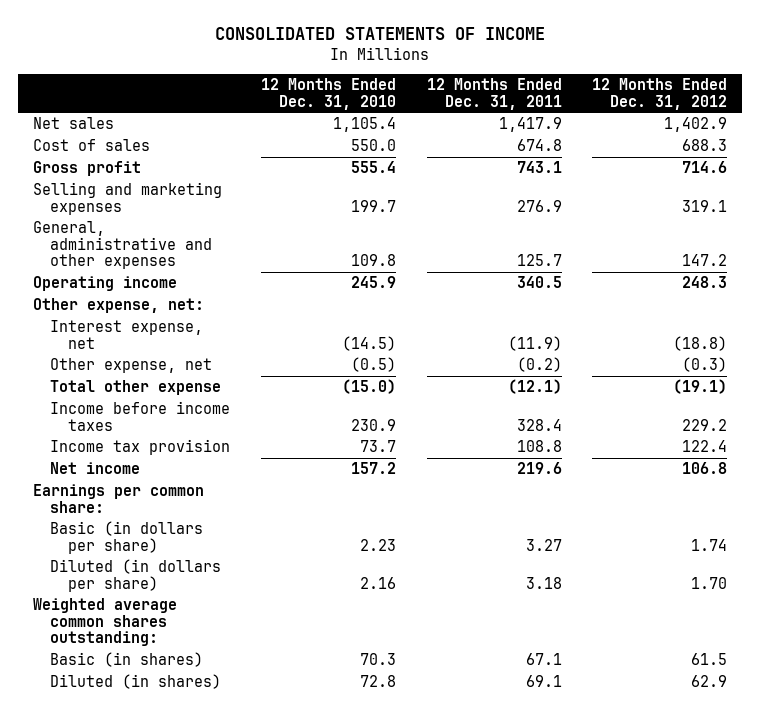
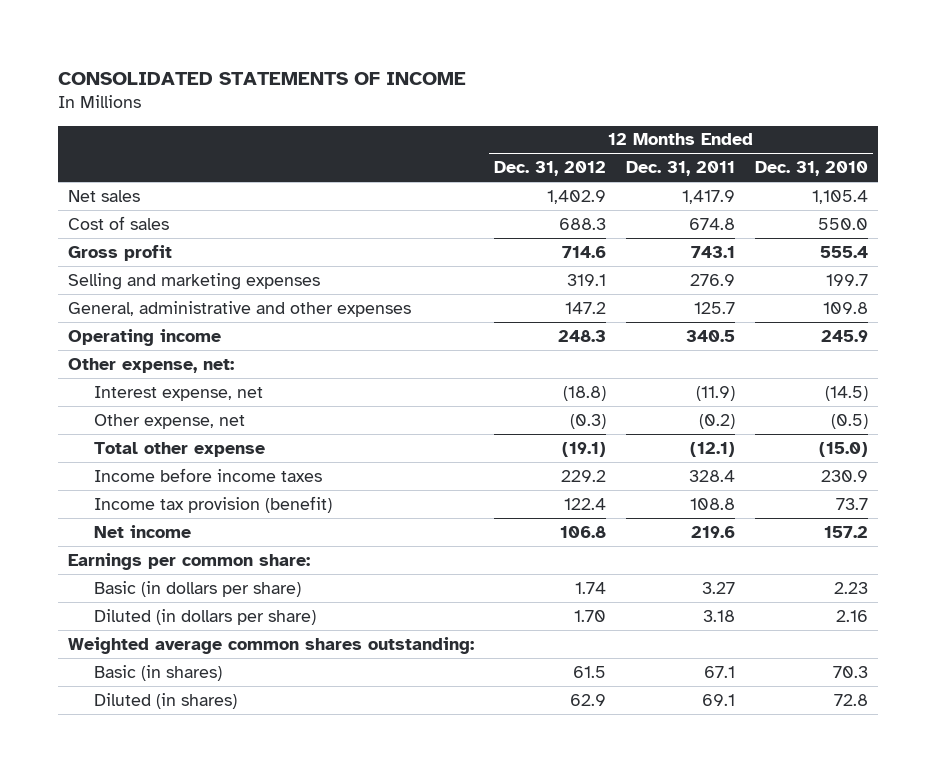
- | 12 Months Ended Dec. 31, 2010 | 12 Months Ended Dec. 31, 2011 | 12 Months Ended Dec. 31, 2012
+ | 12 Months Ended Dec. 31, 2012 | 12 Months Ended Dec. 31, 2011 | 12 Months Ended Dec. 31, 2010
- Income tax provision | 73.7 | 108.8 | 122.4
+ Income tax provision (benefit) | 122.4 | 108.8 | 73.7

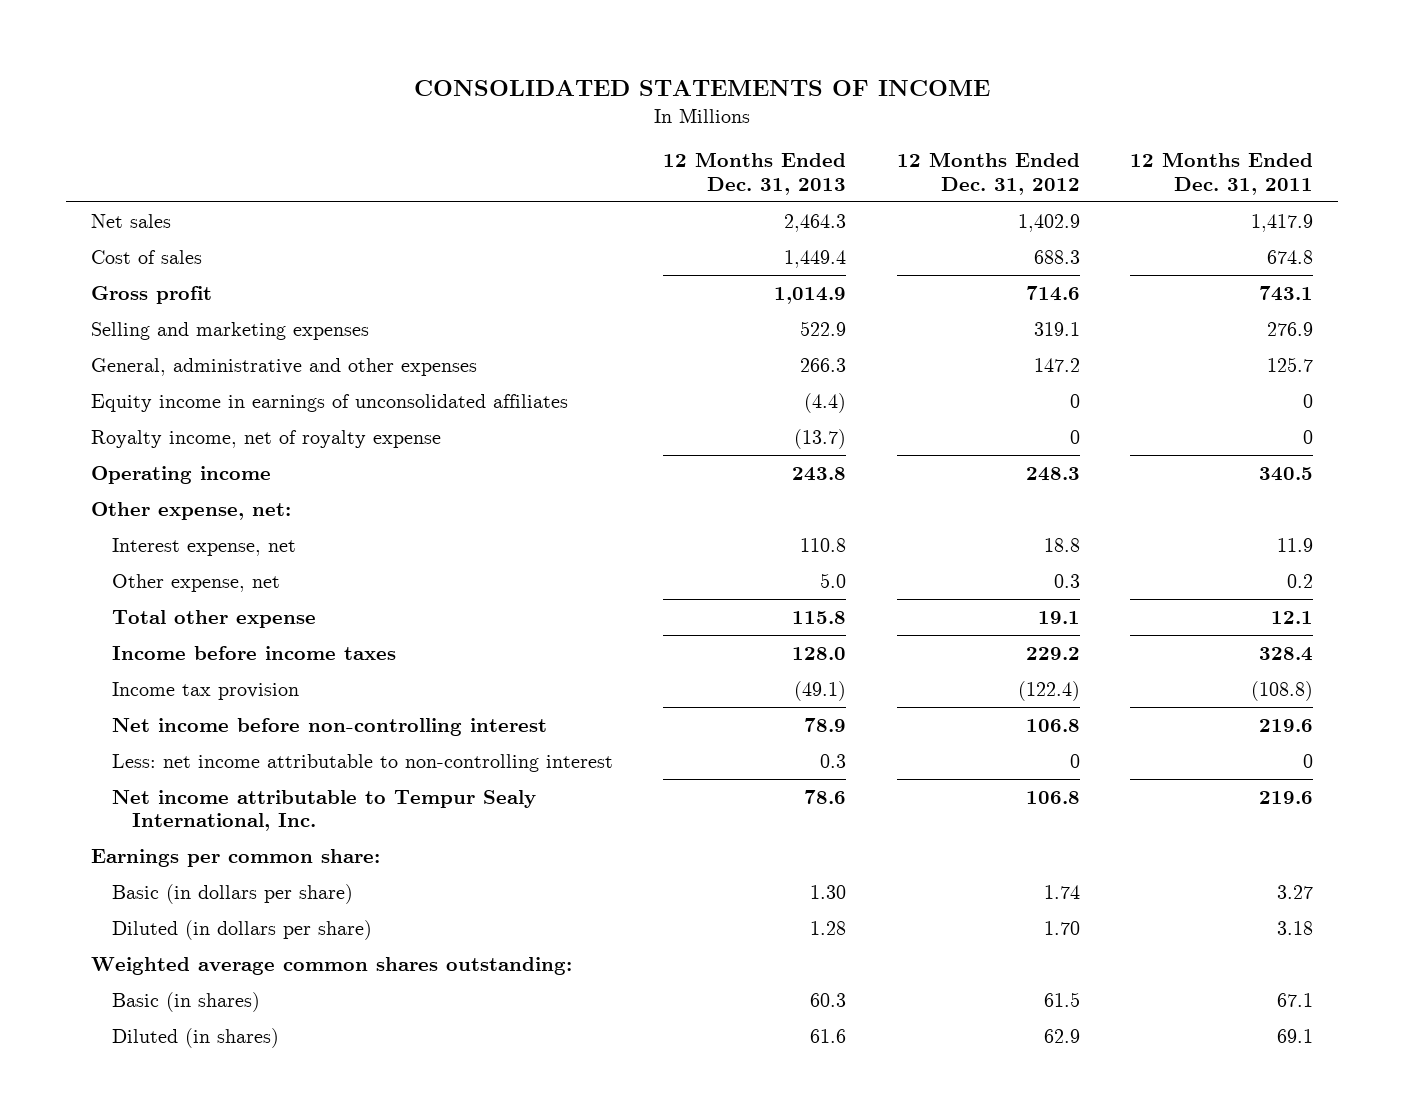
- | 12 Months Ended Dec. 31, 2012 | 12 Months Ended Dec. 31, 2011 | 12 Months Ended Dec. 31, 2010
+ | 12 Months Ended Dec. 31, 2013 | 12 Months Ended Dec. 31, 2012 | 12 Months Ended Dec. 31, 2011
+ Equity income in earnings of unconsolidated affiliates | (4.4) | 0 | 0
+ Royalty income, net of royalty expense | (13.7) | 0 | 0
- Interest expense, net | (18.8) | (11.9) | (14.5)
- Other expense, net | (0.3) | (0.2) | (0.5)
- Total other expense | (19.1) | (12.1) | (15.0)
+ Interest expense, net | 110.8 | 18.8 | 11.9
+ Other expense, net | 5.0 | 0.3 | 0.2
+ Total other expense | 115.8 | 19.1 | 12.1
- Income tax provision (benefit) | 122.4 | 108.8 | 73.7
- Net income | 106.8 | 219.6 | 157.2
+ Income tax provision | (49.1) | (122.4) | (108.8)
+ Net income before non-controlling interest | 78.9 | 106.8 | 219.6
+ Less: net income attributable to non-controlling interest | 0.3 | 0 | 0
+ Net income attributable to Tempur Sealy International, Inc. | 78.6 | 106.8 | 219.6

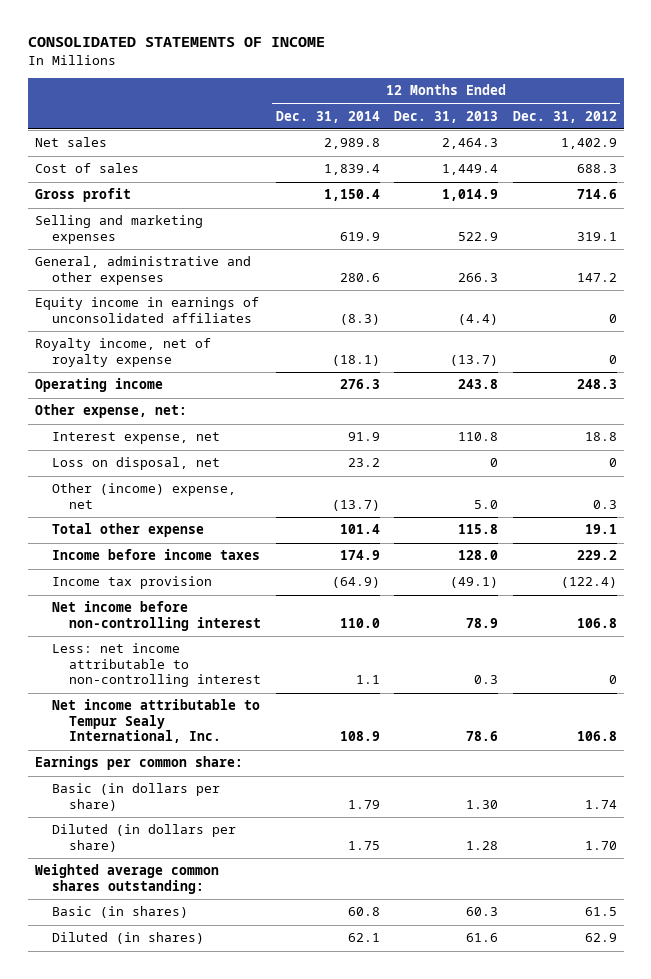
- | 12 Months Ended Dec. 31, 2013 | 12 Months Ended Dec. 31, 2012 | 12 Months Ended Dec. 31, 2011
+ | 12 Months Ended Dec. 31, 2014 | 12 Months Ended Dec. 31, 2013 | 12 Months Ended Dec. 31, 2012
- Other expense, net | 5.0 | 0.3 | 0.2
+ Loss on disposal, net | 23.2 | 0 | 0
+ Other (income) expense, net | (13.7) | 5.0 | 0.3

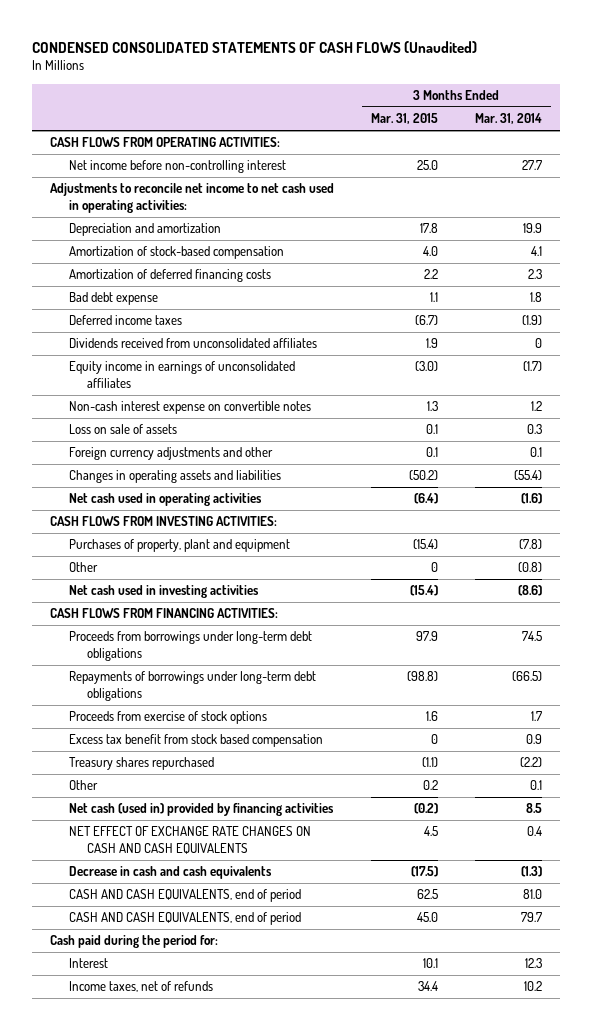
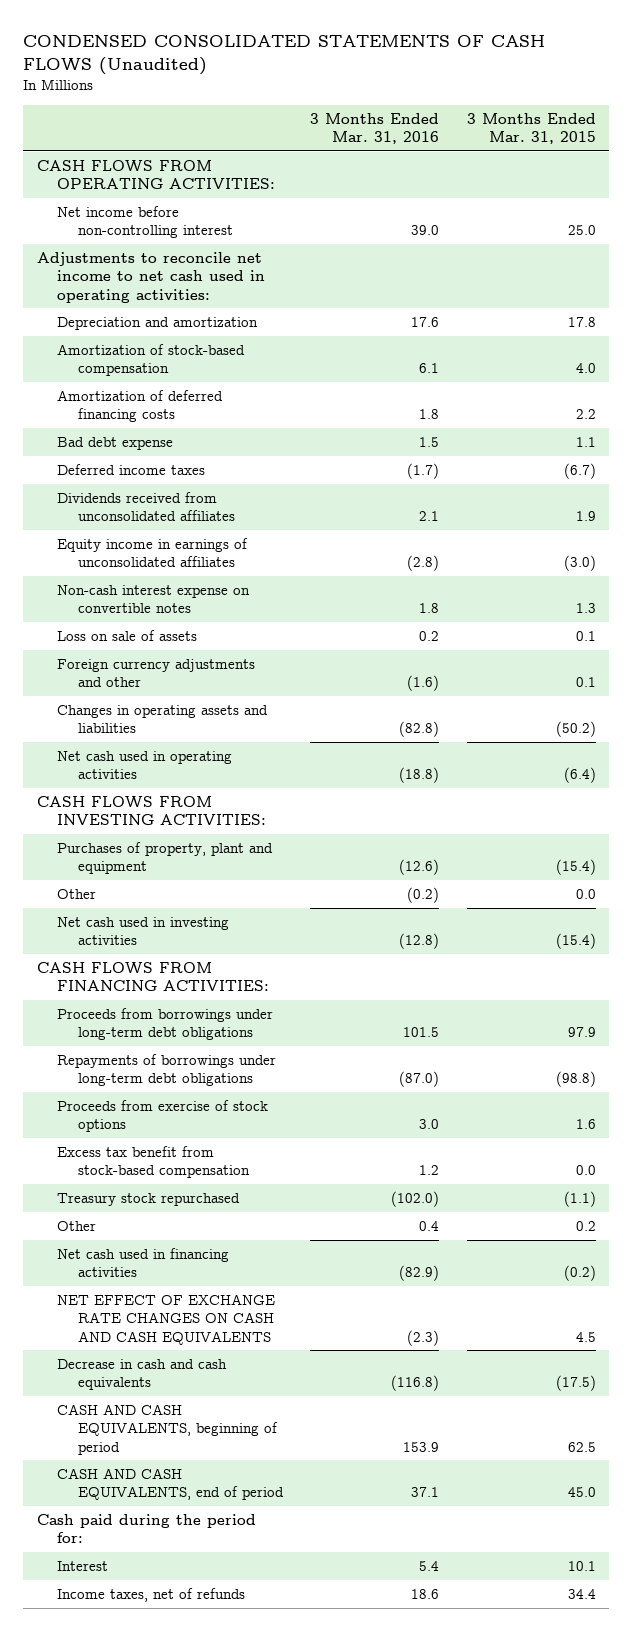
- | 3 Months Ended Mar. 31, 2015 | 3 Months Ended Mar. 31, 2014
+ | 3 Months Ended Mar. 31, 2016 | 3 Months Ended Mar. 31, 2015
- Other | 0 | (0.8)
+ Other | (0.2) | 0.0
- Excess tax benefit from stock based compensation | 0 | 0.9
- Treasury shares repurchased | (1.1) | (2.2)
+ Excess tax benefit from stock-based compensation | 1.2 | 0.0
+ Treasury stock repurchased | (102.0) | (1.1)
- Net cash (used in) provided by financing activities | (0.2) | 8.5
+ Net cash used in financing activities | (82.9) | (0.2)
- CASH AND CASH EQUIVALENTS, end of period | 62.5 | 81.0
+ CASH AND CASH EQUIVALENTS, beginning of period | 153.9 | 62.5

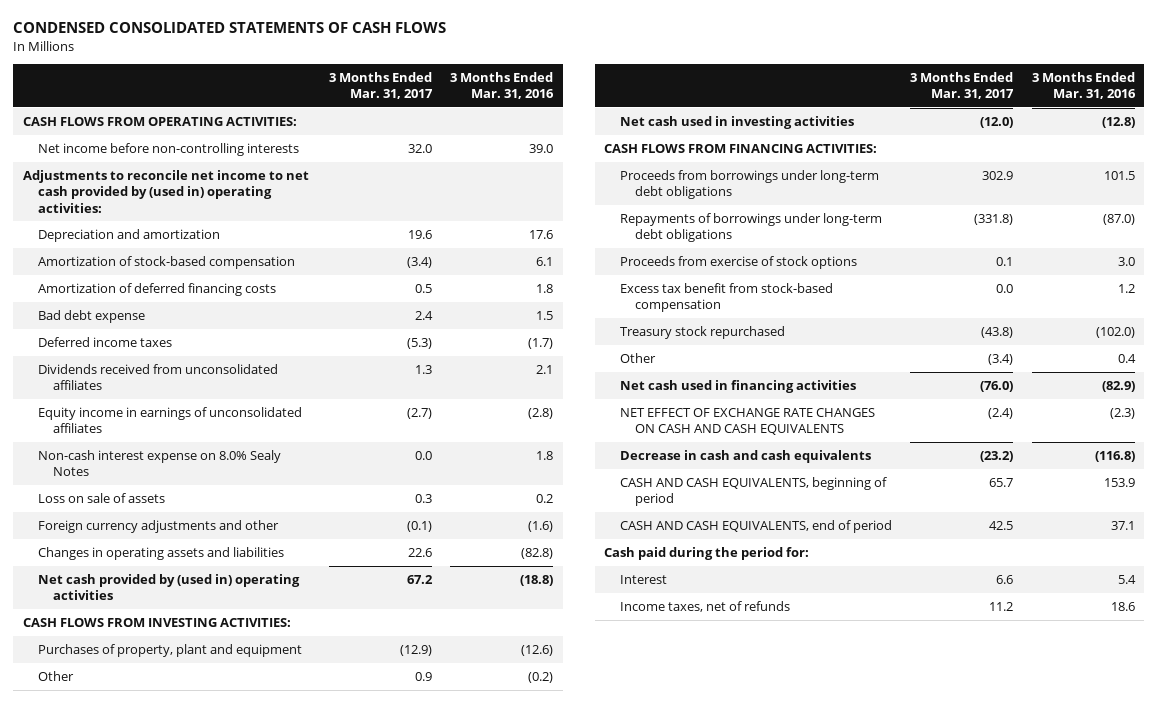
- CONDENSED CONSOLIDATED STATEMENTS OF CASH FLOWS (Unaudited)
+ CONDENSED CONSOLIDATED STATEMENTS OF CASH FLOWS
- | 3 Months Ended Mar. 31, 2016 | 3 Months Ended Mar. 31, 2015
+ | 3 Months Ended Mar. 31, 2017 | 3 Months Ended Mar. 31, 2016
- Net income before non-controlling interest | 39.0 | 25.0
- Adjustments to reconcile net income to net cash used in operating activities:
+ Net income before non-controlling interests | 32.0 | 39.0
+ Adjustments to reconcile net income to net cash provided by (used in) operating activities:
- Non-cash interest expense on convertible notes | 1.8 | 1.3
+ Non-cash interest expense on 8.0% Sealy Notes | 0.0 | 1.8
- Net cash used in operating activities | (18.8) | (6.4)
+ Net cash provided by (used in) operating activities | 67.2 | (18.8)

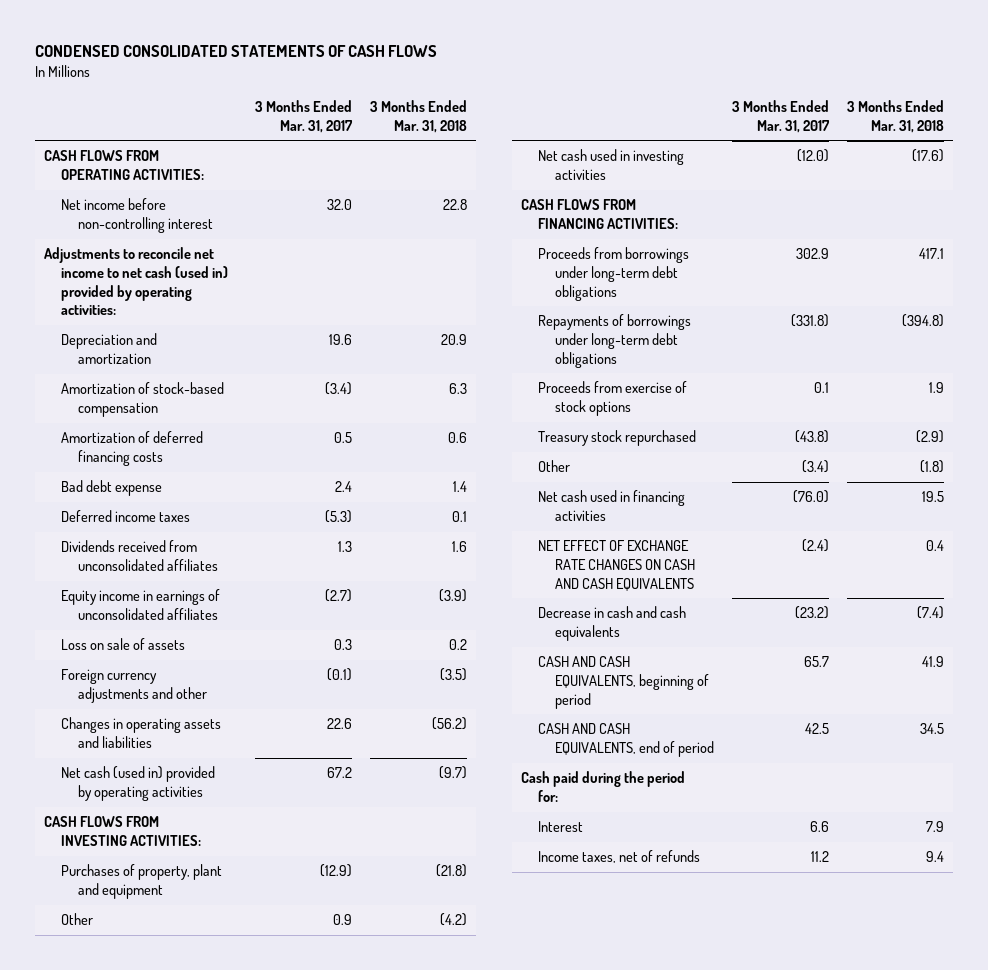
- | 3 Months Ended Mar. 31, 2017 | 3 Months Ended Mar. 31, 2016
+ | 3 Months Ended Mar. 31, 2017 | 3 Months Ended Mar. 31, 2018
- Net income before non-controlling interests | 32.0 | 39.0
- Adjustments to reconcile net income to net cash provided by (used in) operating activities:
+ Net income before non-controlling interest | 32.0 | 22.8
+ Adjustments to reconcile net income to net cash (used in) provided by operating activities:
- Non-cash interest expense on 8.0% Sealy Notes | 0.0 | 1.8
- Net cash provided by (used in) operating activities | 67.2 | (18.8)
+ Net cash (used in) provided by operating activities | 67.2 | (9.7)
- Excess tax benefit from stock-based compensation | 0.0 | 1.2

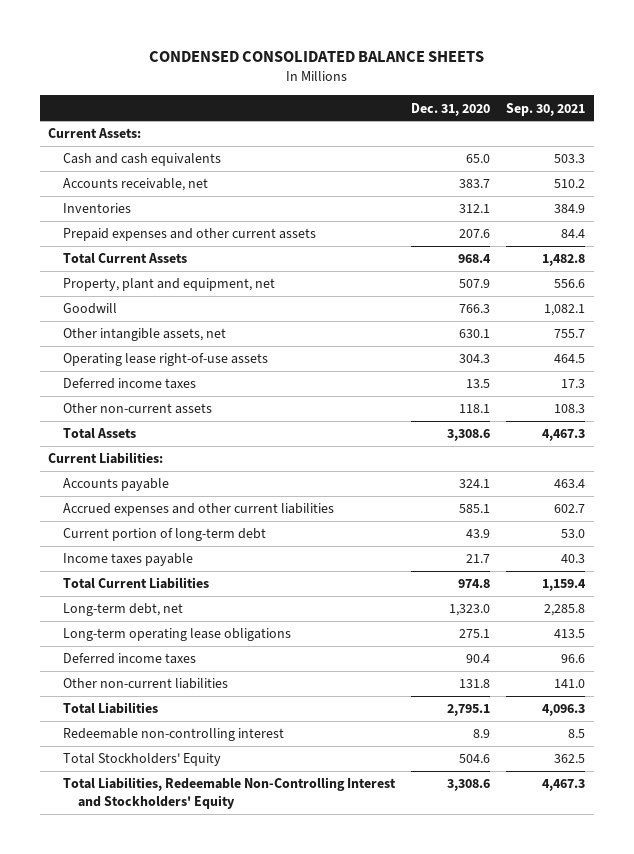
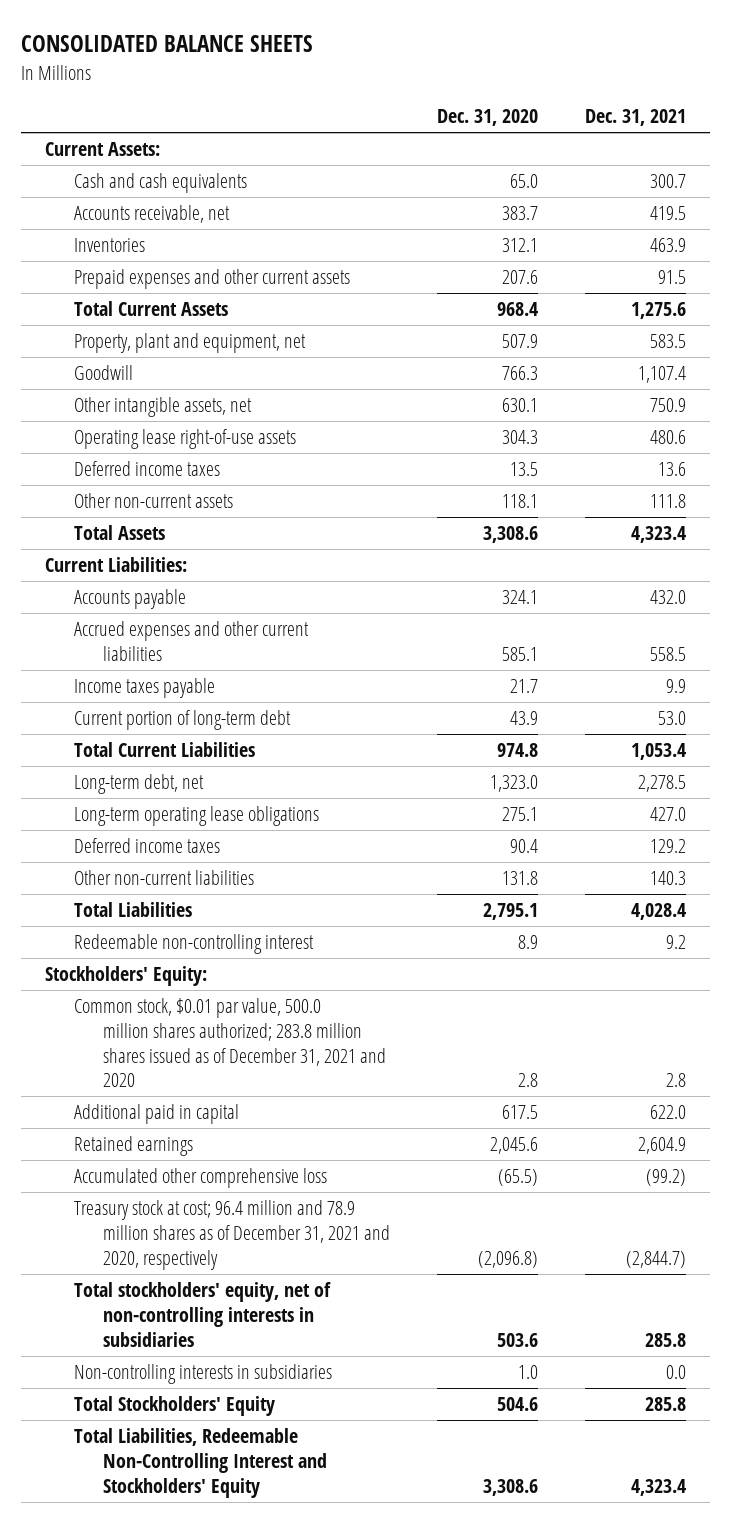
- CONDENSED CONSOLIDATED BALANCE SHEETS
+ CONSOLIDATED BALANCE SHEETS
- | Dec. 31, 2020 | Sep. 30, 2021
+ | Dec. 31, 2020 | Dec. 31, 2021
moved down: Current portion of long-term debt | 43.9 | 53.0
+ Stockholders' Equity:
+ Common stock, $0.01 par value, 500.0 million shares authorized; 283.8 million shares issued as of December 31, 2021 and 2020 | 2.8 | 2.8
+ Additional paid in capital | 617.5 | 622.0
+ Retained earnings | 2,045.6 | 2,604.9
+ Accumulated other comprehensive loss | (65.5) | (99.2)
+ Treasury stock at cost; 96.4 million and 78.9 million shares as of December 31, 2021 and 2020, respectively | (2,096.8) | (2,844.7)
+ Total stockholders' equity, net of non-controlling interests in subsidiaries | 503.6 | 285.8
+ Non-controlling interests in subsidiaries | 1.0 | 0.0

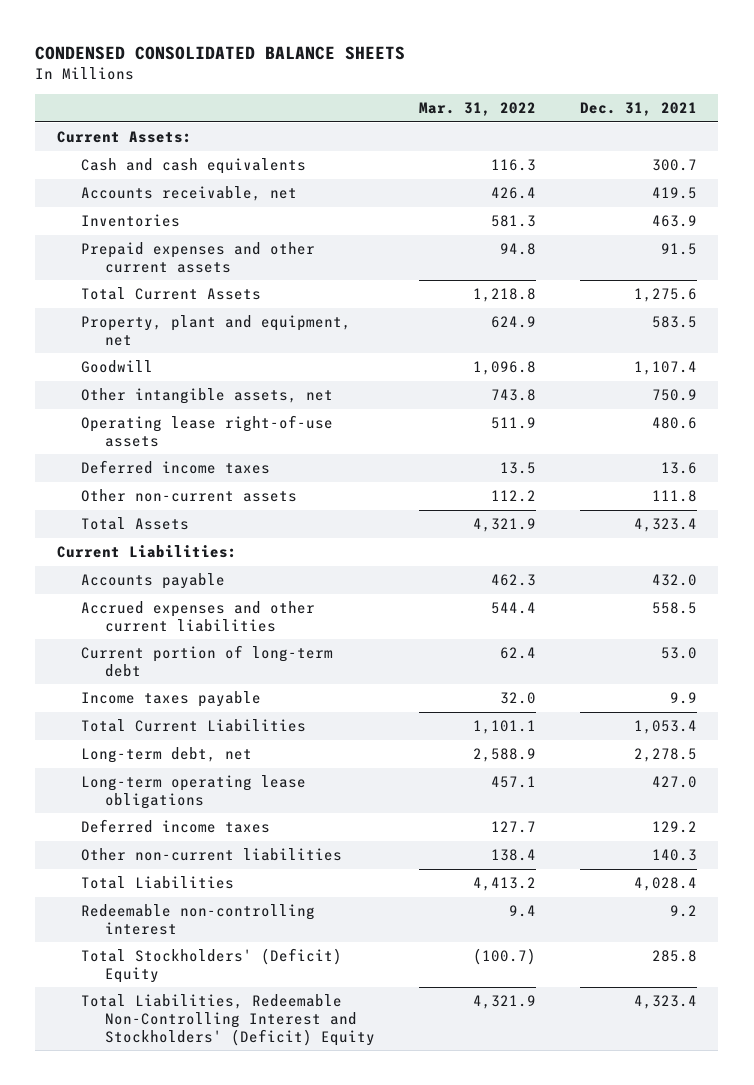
- CONSOLIDATED BALANCE SHEETS
+ CONDENSED CONSOLIDATED BALANCE SHEETS
- | Dec. 31, 2020 | Dec. 31, 2021
+ | Mar. 31, 2022 | Dec. 31, 2021
moved down: Income taxes payable | 32.0 | 9.9
- Stockholders' Equity:
- Common stock, $0.01 par value, 500.0 million shares authorized; 283.8 million shares issued as of December 31, 2021 and 2020 | 2.8 | 2.8
- Additional paid in capital | 617.5 | 622.0
- Retained earnings | 2,045.6 | 2,604.9
- Accumulated other comprehensive loss | (65.5) | (99.2)
- Treasury stock at cost; 96.4 million and 78.9 million shares as of December 31, 2021 and 2020, respectively | (2,096.8) | (2,844.7)
- Total stockholders' equity, net of non-controlling interests in subsidiaries | 503.6 | 285.8
- Non-controlling interests in subsidiaries | 1.0 | 0.0
- Total Stockholders' Equity | 504.6 | 285.8
- Total Liabilities, Redeemable Non-Controlling Interest and Stockholders' Equity | 3,308.6 | 4,323.4
+ Total Stockholders' (Deficit) Equity | (100.7) | 285.8
+ Total Liabilities, Redeemable Non-Controlling Interest and Stockholders' (Deficit) Equity | 4,321.9 | 4,323.4

